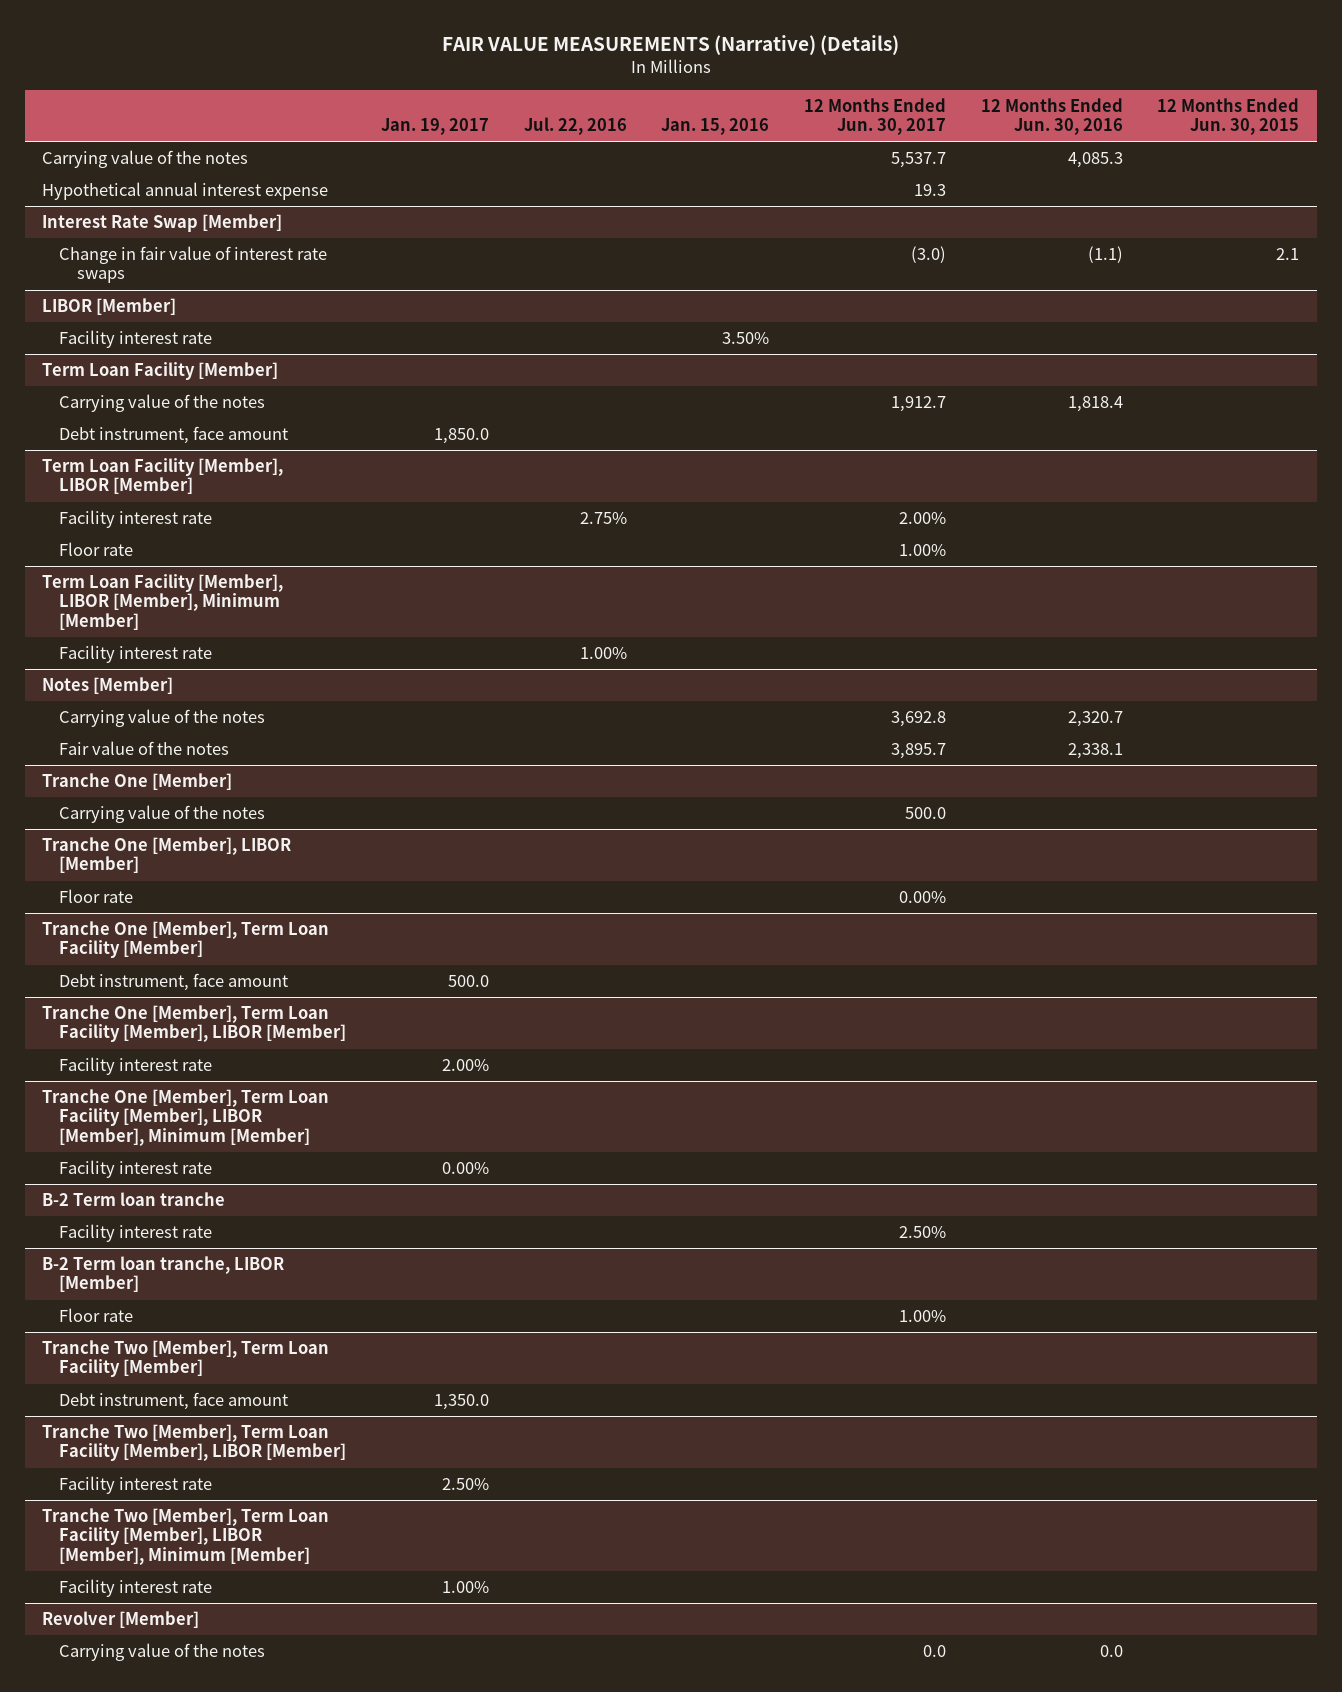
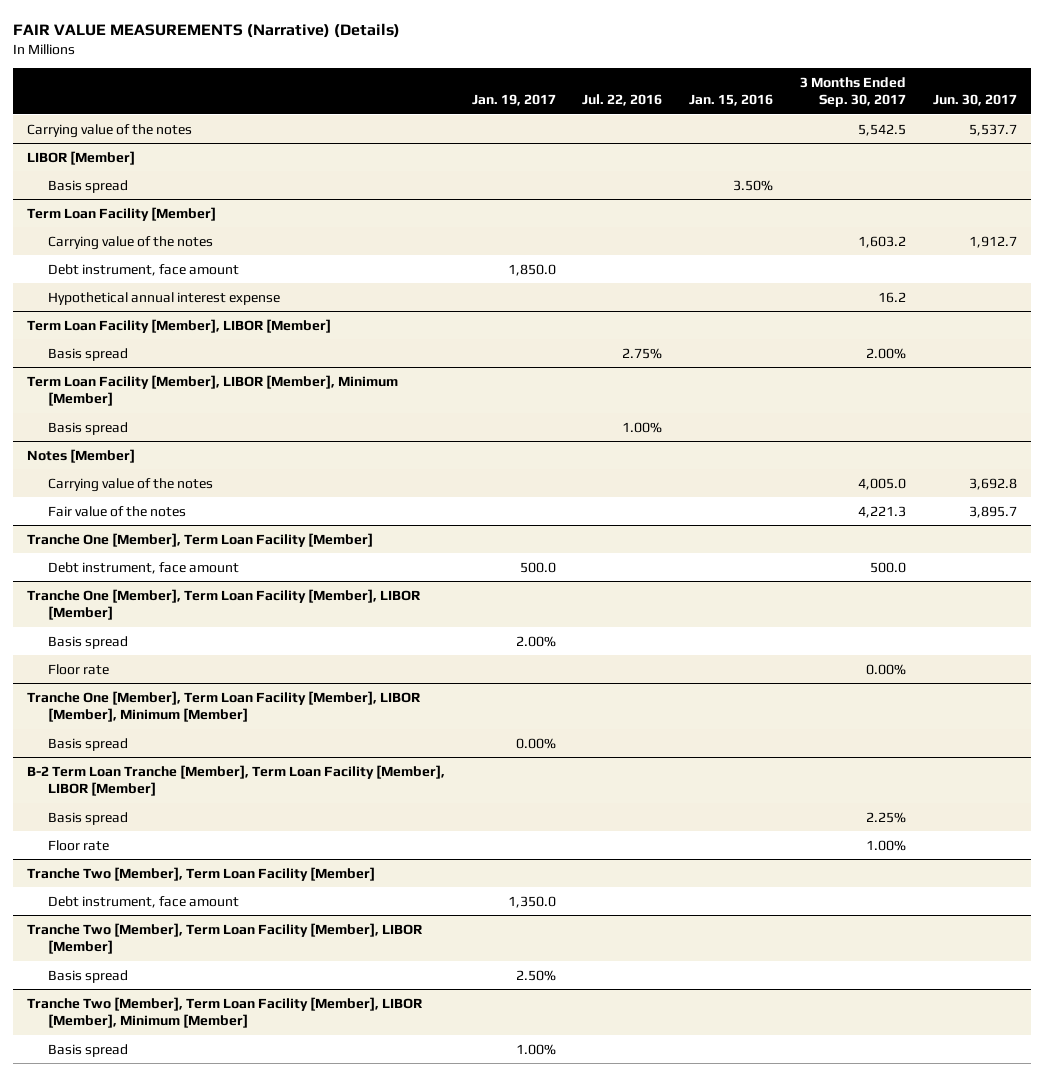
- | Jan. 19, 2017 | Jul. 22, 2016 | Jan. 15, 2016 | 12 Months Ended Jun. 30, 2017 | 12 Months Ended Jun. 30, 2016 | 12 Months Ended Jun. 30, 2015
+ | Jan. 19, 2017 | Jul. 22, 2016 | Jan. 15, 2016 | 3 Months Ended Sep. 30, 2017 | Jun. 30, 2017
- Hypothetical annual interest expense | | | | 19.3 | |
- Interest Rate Swap [Member]
- Change in fair value of interest rate swaps | | | | (3.0) | (1.1) | 2.1
@ LIBOR [Member]
- Facility interest rate | | | 3.50% | | |
+ Basis spread | | | 3.50% | |
@ Term Loan Facility [Member]
+ Hypothetical annual interest expense | | | | 16.2 |
@ Term Loan Facility [Member], LIBOR [Member]
- Facility interest rate | | 2.75% | | 2.00% | |
- Floor rate | | | | 1.00% | |
+ Basis spread | | 2.75% | | 2.00% |
@ Term Loan Facility [Member], LIBOR [Member], Minimum [Member]
- Facility interest rate | | 1.00% | | | |
+ Basis spread | | 1.00% | | |
- Tranche One [Member]
- Carrying value of the notes | | | | 500.0 | |
- Tranche One [Member], LIBOR [Member]
- Floor rate | | | | 0.00% | |
@ Tranche One [Member], Term Loan Facility [Member], LIBOR [Member]
- Facility interest rate | 2.00% | | | | |
+ Basis spread | 2.00% | | | |
+ Floor rate | | | | 0.00% |
@ Tranche One [Member], Term Loan Facility [Member], LIBOR [Member], Minimum [Member]
- Facility interest rate | 0.00% | | | | |
- B-2 Term loan tranche
- Facility interest rate | | | | 2.50% | |
- B-2 Term loan tranche, LIBOR [Member]
@ Tranche One [Member], Term Loan Facility [Member], LIBOR [Member], Minimum [Member]
+ Basis spread | 0.00% | | | |
+ B-2 Term Loan Tranche [Member], Term Loan Facility [Member], LIBOR [Member]
+ Basis spread | | | | 2.25% |
@ Tranche Two [Member], Term Loan Facility [Member], LIBOR [Member]
- Facility interest rate | 2.50% | | | | |
+ Basis spread | 2.50% | | | |
@ Tranche Two [Member], Term Loan Facility [Member], LIBOR [Member], Minimum [Member]
- Facility interest rate | 1.00% | | | | |
- Revolver [Member]
- Carrying value of the notes | | | | 0.0 | 0.0 |
@ Tranche Two [Member], Term Loan Facility [Member], LIBOR [Member], Minimum [Member]
+ Basis spread | 1.00% | | | |

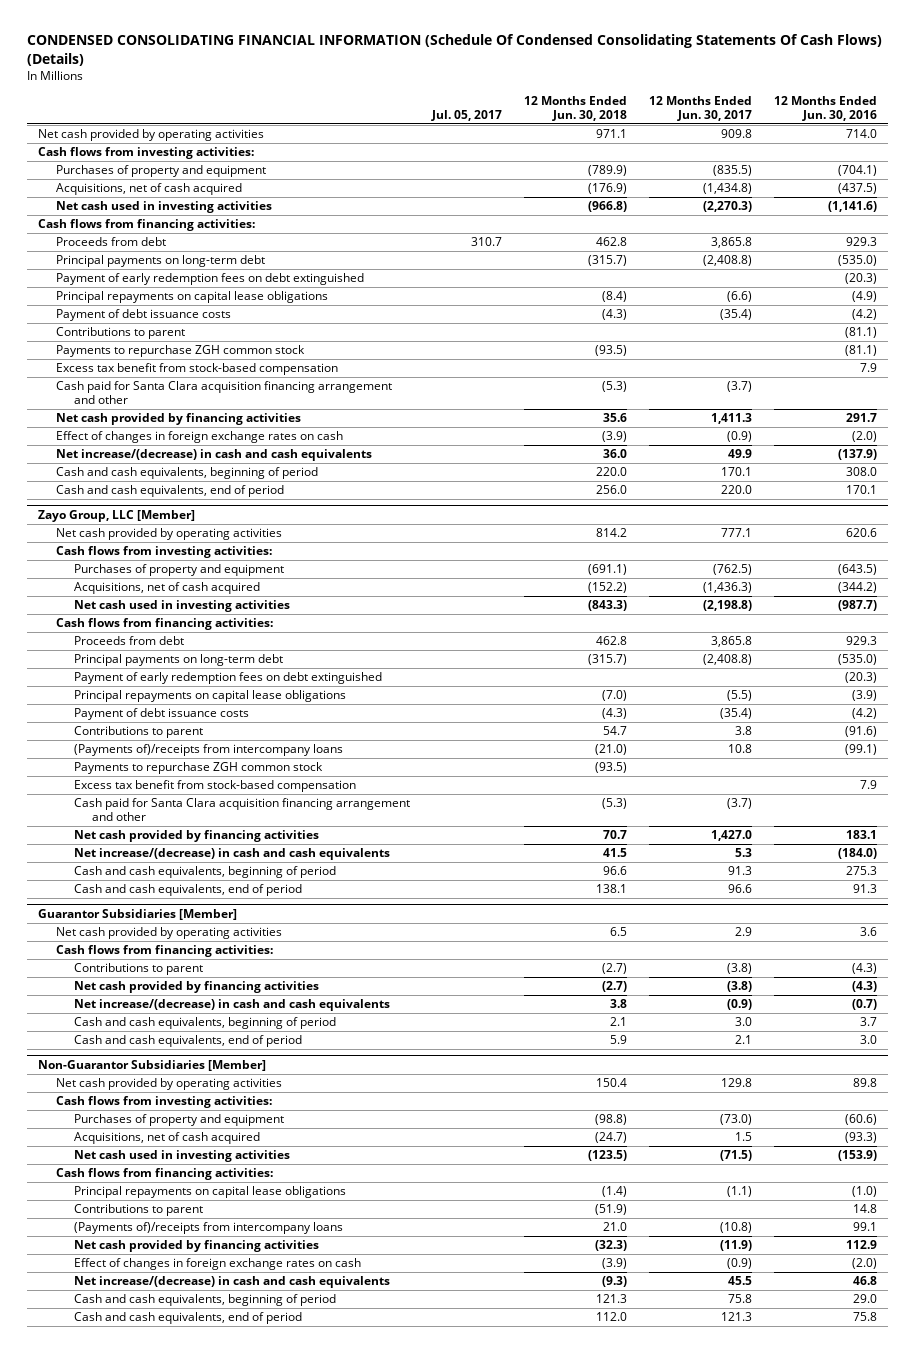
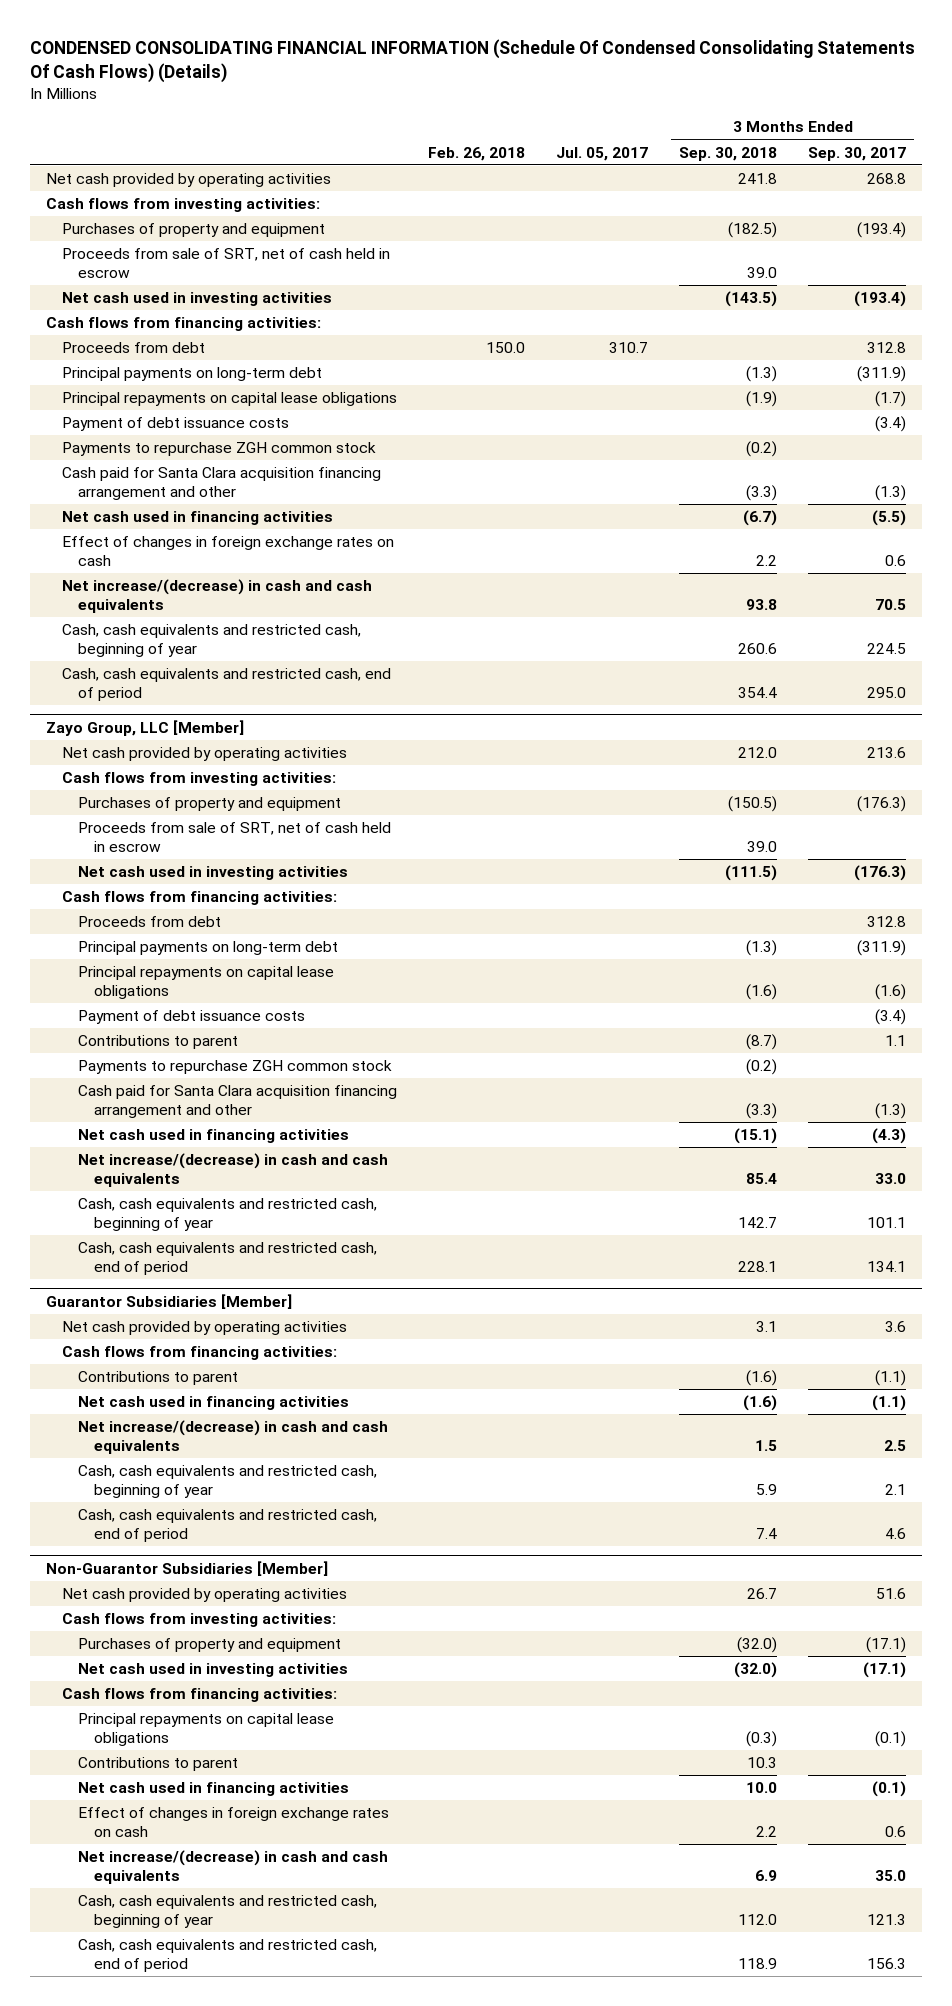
- | Jul. 05, 2017 | 12 Months Ended Jun. 30, 2018 | 12 Months Ended Jun. 30, 2017 | 12 Months Ended Jun. 30, 2016
+ | Feb. 26, 2018 | Jul. 05, 2017 | 3 Months Ended Sep. 30, 2018 | 3 Months Ended Sep. 30, 2017
- Acquisitions, net of cash acquired | | (176.9) | (1,434.8) | (437.5)
+ Proceeds from sale of SRT, net of cash held in escrow | | | 39.0 |
- Payment of early redemption fees on debt extinguished | | | | (20.3)
- Contributions to parent | | | | (81.1)
- Excess tax benefit from stock-based compensation | | | | 7.9
- Net cash provided by financing activities | | 35.6 | 1,411.3 | 291.7
+ Net cash used in financing activities | | | (6.7) | (5.5)
- Cash and cash equivalents, beginning of period | | 220.0 | 170.1 | 308.0
- Cash and cash equivalents, end of period | | 256.0 | 220.0 | 170.1
+ Cash, cash equivalents and restricted cash, beginning of year | | | 260.6 | 224.5
+ Cash, cash equivalents and restricted cash, end of period | | | 354.4 | 295.0
@ Zayo Group, LLC [Member]
- Acquisitions, net of cash acquired | | (152.2) | (1,436.3) | (344.2)
+ Proceeds from sale of SRT, net of cash held in escrow | | | 39.0 |
- Payment of early redemption fees on debt extinguished | | | | (20.3)
- (Payments of)/receipts from intercompany loans | | (21.0) | 10.8 | (99.1)
- Excess tax benefit from stock-based compensation | | | | 7.9
- Net cash provided by financing activities | | 70.7 | 1,427.0 | 183.1
+ Net cash used in financing activities | | | (15.1) | (4.3)
- Cash and cash equivalents, beginning of period | | 96.6 | 91.3 | 275.3
- Cash and cash equivalents, end of period | | 138.1 | 96.6 | 91.3
+ Cash, cash equivalents and restricted cash, beginning of year | | | 142.7 | 101.1
+ Cash, cash equivalents and restricted cash, end of period | | | 228.1 | 134.1
@ Guarantor Subsidiaries [Member]
- Net cash provided by financing activities | | (2.7) | (3.8) | (4.3)
+ Net cash used in financing activities | | | (1.6) | (1.1)
- Cash and cash equivalents, beginning of period | | 2.1 | 3.0 | 3.7
- Cash and cash equivalents, end of period | | 5.9 | 2.1 | 3.0
+ Cash, cash equivalents and restricted cash, beginning of year | | | 5.9 | 2.1
+ Cash, cash equivalents and restricted cash, end of period | | | 7.4 | 4.6
@ Non-Guarantor Subsidiaries [Member]
- Acquisitions, net of cash acquired | | (24.7) | 1.5 | (93.3)
- (Payments of)/receipts from intercompany loans | | 21.0 | (10.8) | 99.1
- Net cash provided by financing activities | | (32.3) | (11.9) | 112.9
+ Net cash used in financing activities | | | 10.0 | (0.1)
- Cash and cash equivalents, beginning of period | | 121.3 | 75.8 | 29.0
- Cash and cash equivalents, end of period | | 112.0 | 121.3 | 75.8
+ Cash, cash equivalents and restricted cash, beginning of year | | | 112.0 | 121.3
+ Cash, cash equivalents and restricted cash, end of period | | | 118.9 | 156.3

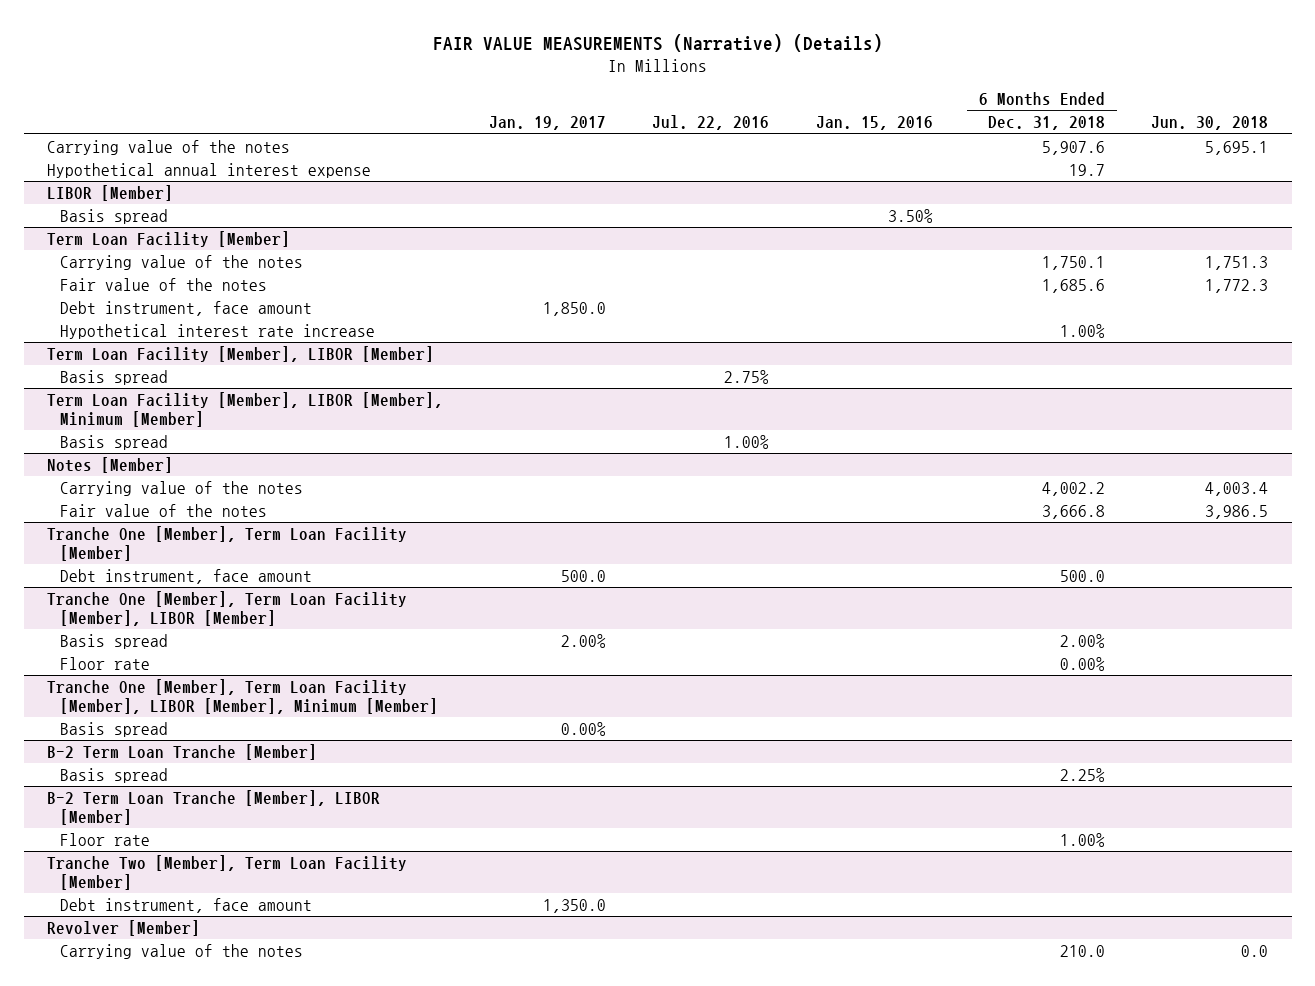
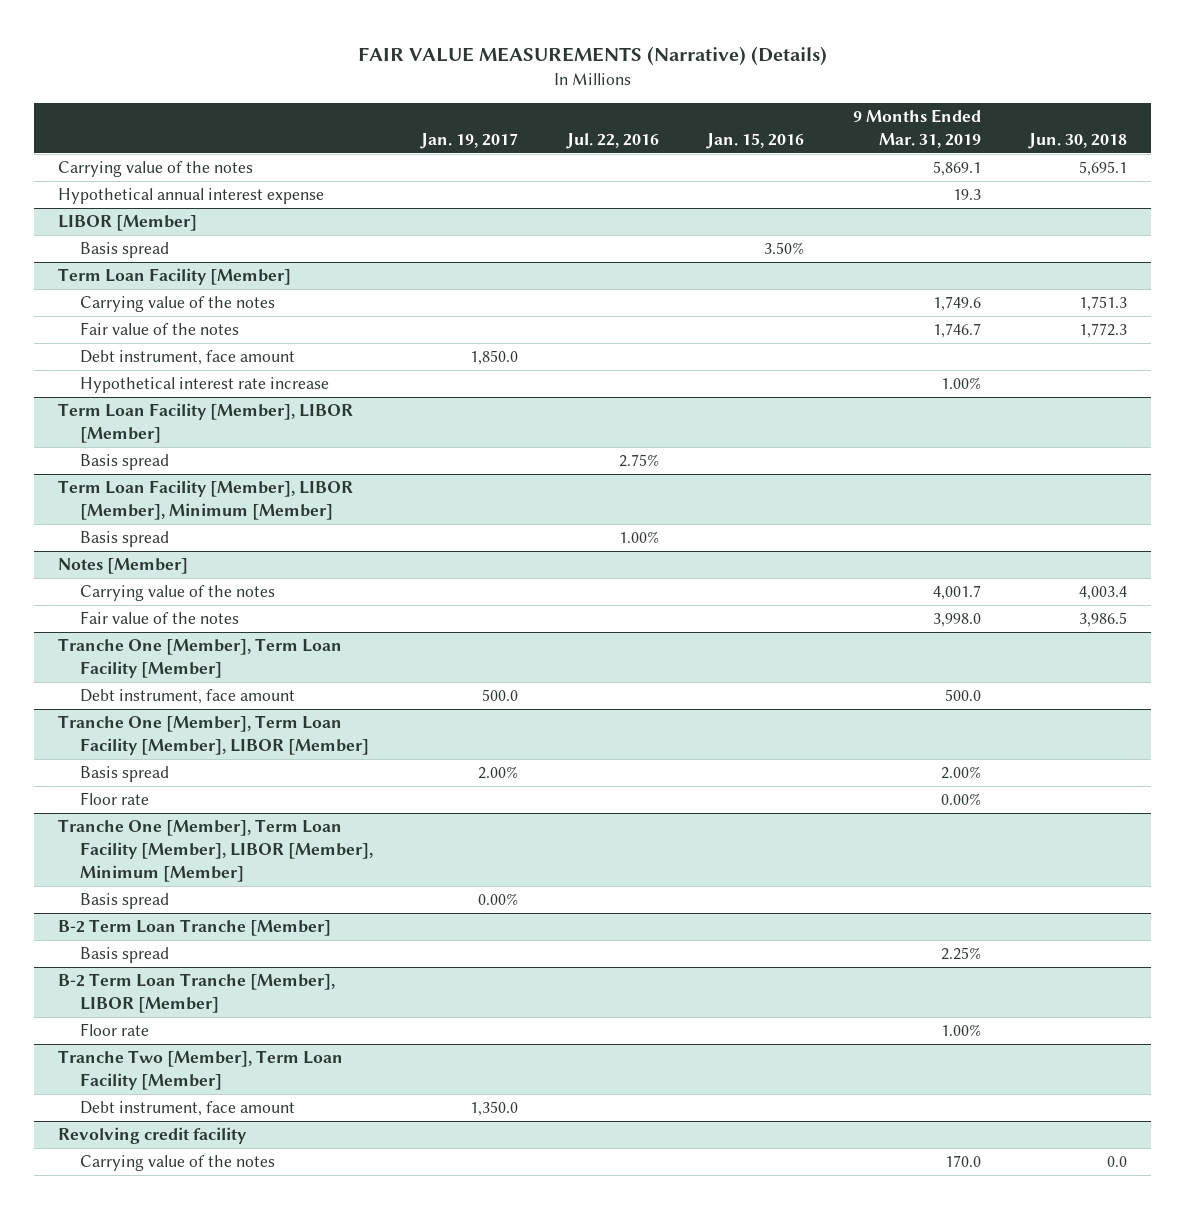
- | Jan. 19, 2017 | Jul. 22, 2016 | Jan. 15, 2016 | 6 Months Ended Dec. 31, 2018 | Jun. 30, 2018
+ | Jan. 19, 2017 | Jul. 22, 2016 | Jan. 15, 2016 | 9 Months Ended Mar. 31, 2019 | Jun. 30, 2018
- Revolver [Member]
+ Revolving credit facility

